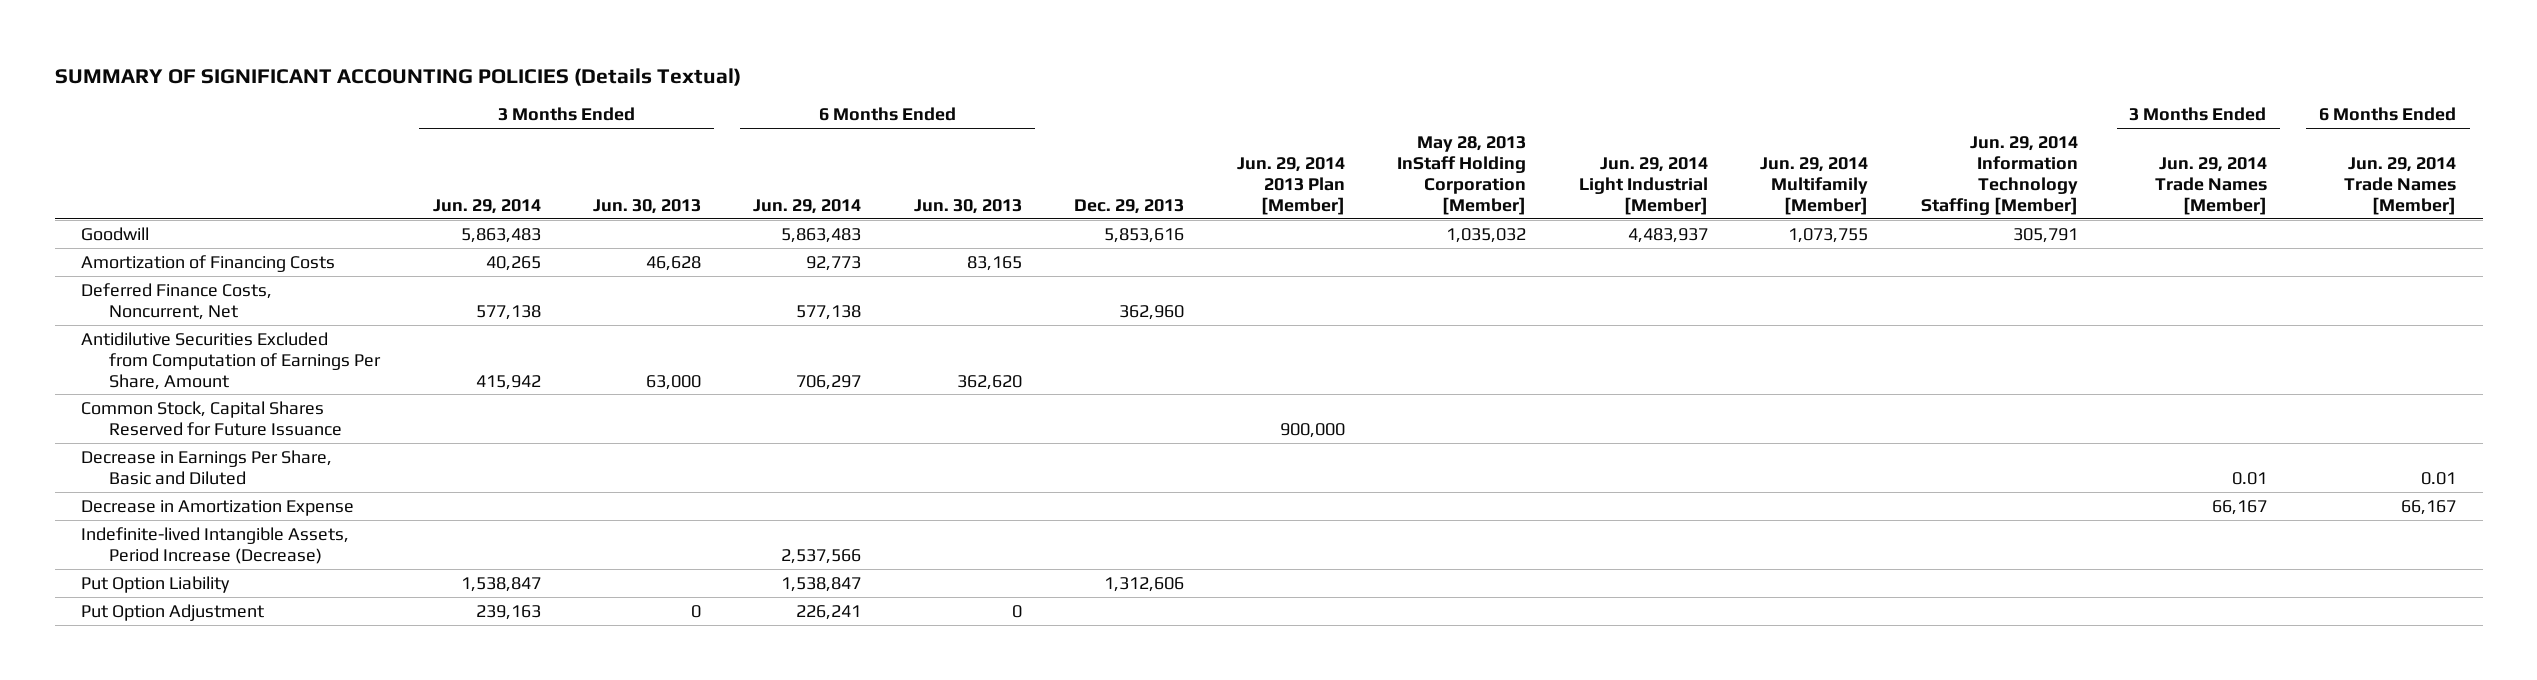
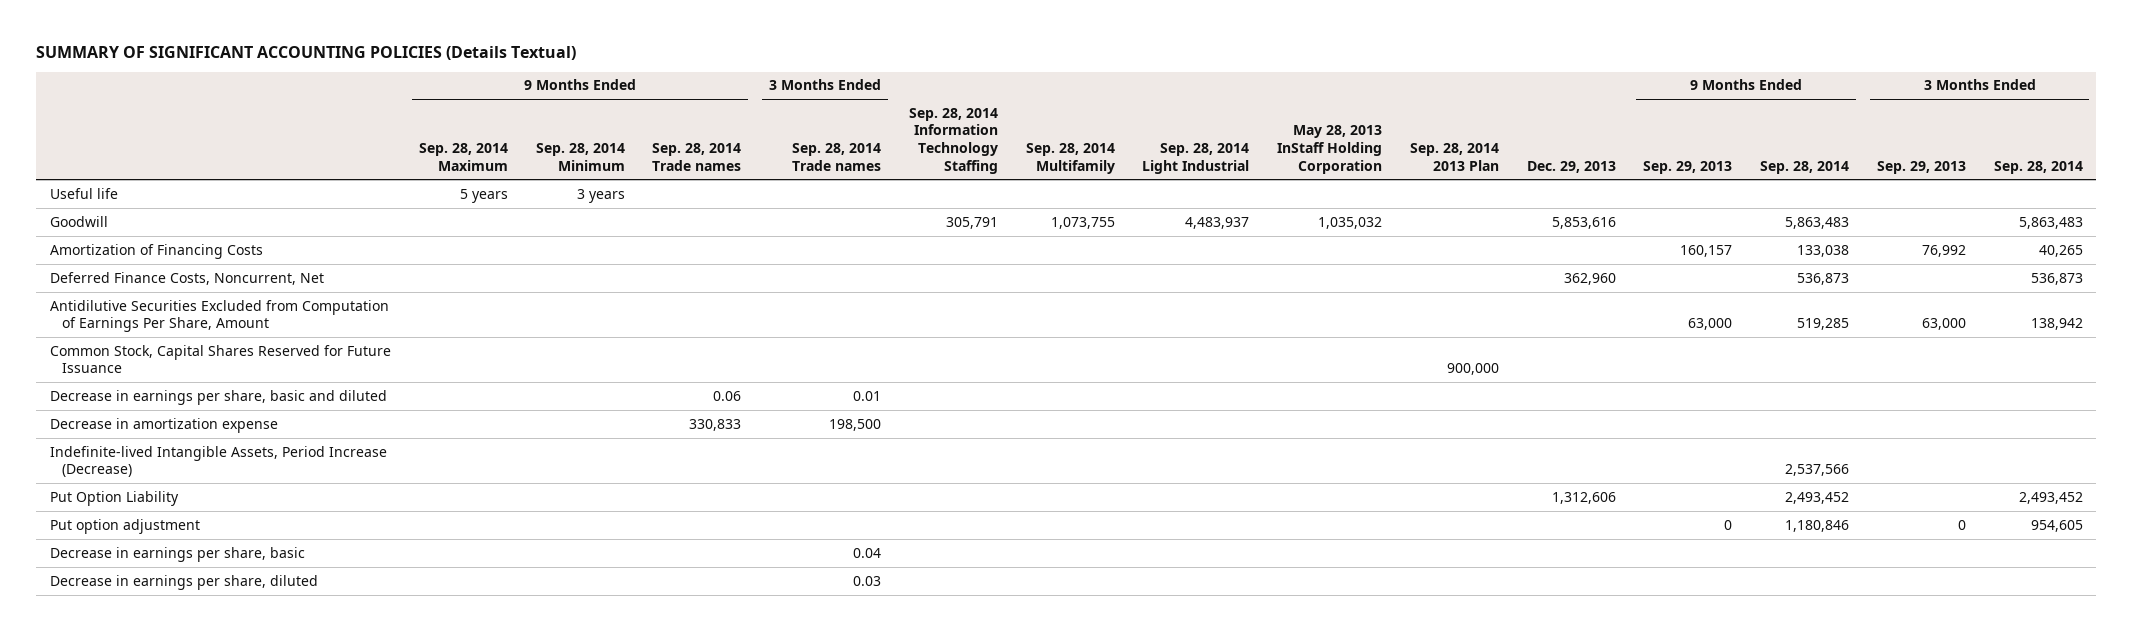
- | 3 Months Ended Jun. 29, 2014 | 3 Months Ended Jun. 30, 2013 | 6 Months Ended Jun. 29, 2014 | 6 Months Ended Jun. 30, 2013 | Dec. 29, 2013 | Jun. 29, 2014 2013 Plan [Member] | May 28, 2013 InStaff Holding Corporation [Member] | Jun. 29, 2014 Light Industrial [Member] | Jun. 29, 2014 Multifamily [Member] | Jun. 29, 2014 Information Technology Staffing [Member] | 3 Months Ended Jun. 29, 2014 Trade Names [Member] | 6 Months Ended Jun. 29, 2014 Trade Names [Member]
+ | 9 Months Ended Sep. 28, 2014 Maximum | 9 Months Ended Sep. 28, 2014 Minimum | 9 Months Ended Sep. 28, 2014 Trade names | 3 Months Ended Sep. 28, 2014 Trade names | Sep. 28, 2014 Information Technology Staffing | Sep. 28, 2014 Multifamily | Sep. 28, 2014 Light Industrial | May 28, 2013 InStaff Holding Corporation | Sep. 28, 2014 2013 Plan | Dec. 29, 2013 | 9 Months Ended Sep. 29, 2013 | 9 Months Ended Sep. 28, 2014 | 3 Months Ended Sep. 29, 2013 | 3 Months Ended Sep. 28, 2014
+ Useful life | 5 years | 3 years | | | | | | | | | | | |
- Decrease in Earnings Per Share, Basic and Diluted | | | | | | | | | | | 0.01 | 0.01
- Decrease in Amortization Expense | | | | | | | | | | | 66,167 | 66,167
+ Decrease in earnings per share, basic and diluted | | | 0.06 | 0.01 | | | | | | | | | |
+ Decrease in amortization expense | | | 330,833 | 198,500 | | | | | | | | | |
- Put Option Adjustment | 239,163 | 0 | 226,241 | 0 | | | | | | | |
+ Put option adjustment | | | | | | | | | | | 0 | 1,180,846 | 0 | 954,605
+ Decrease in earnings per share, basic | | | | 0.04 | | | | | | | | | |
+ Decrease in earnings per share, diluted | | | | 0.03 | | | | | | | | | |

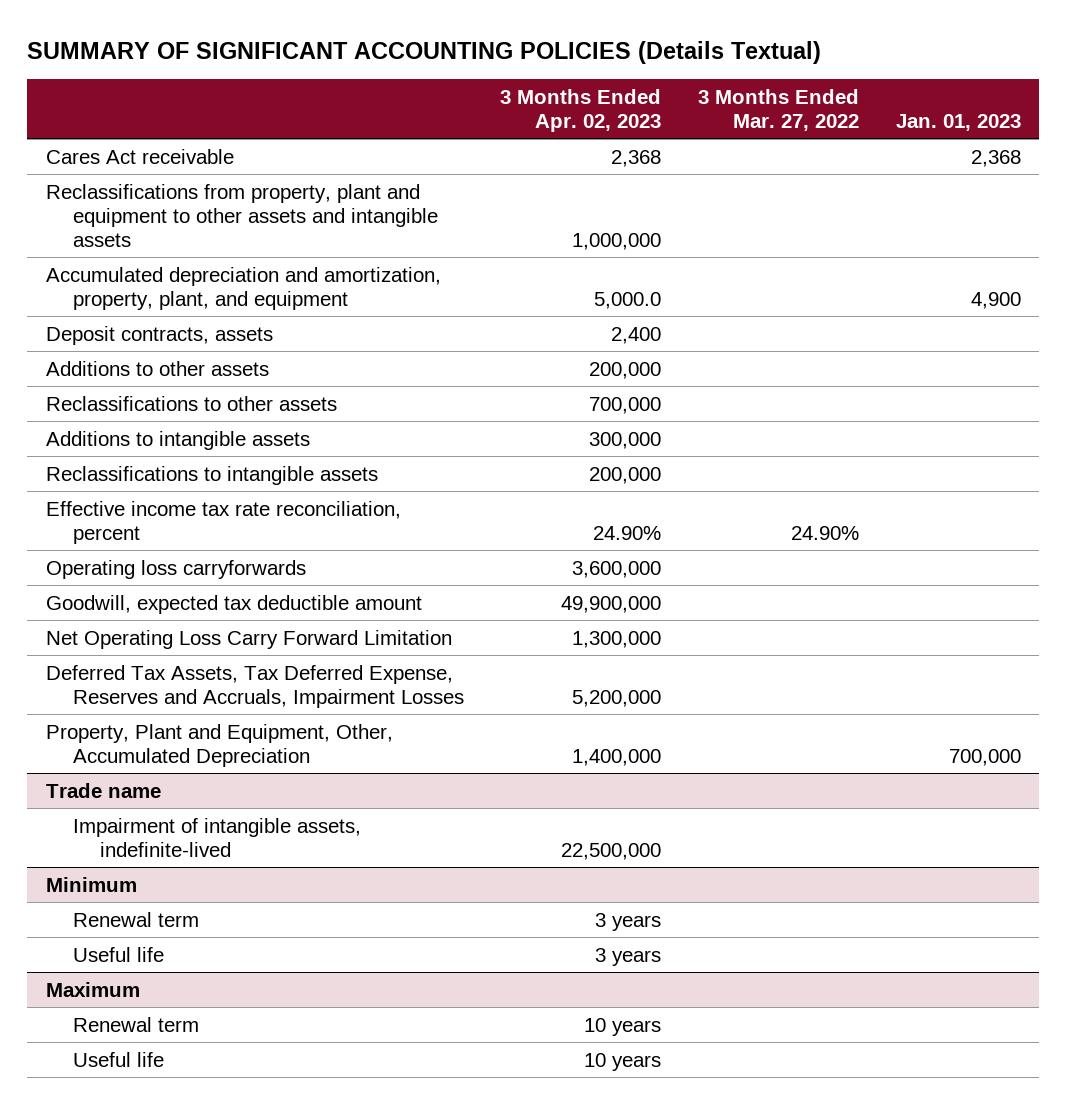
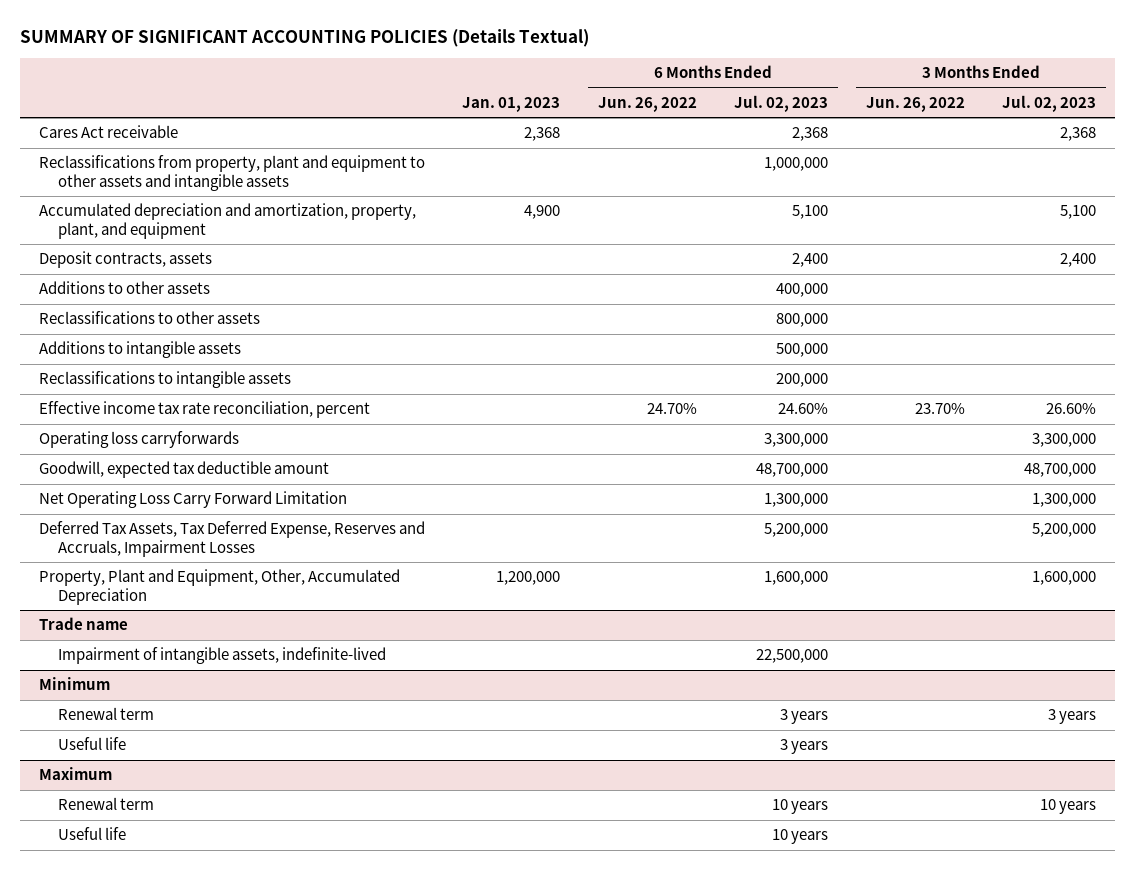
- | 3 Months Ended Apr. 02, 2023 | 3 Months Ended Mar. 27, 2022 | Jan. 01, 2023
+ | Jan. 01, 2023 | 6 Months Ended Jun. 26, 2022 | 6 Months Ended Jul. 02, 2023 | 3 Months Ended Jun. 26, 2022 | 3 Months Ended Jul. 02, 2023
- Property, Plant and Equipment, Other, Accumulated Depreciation | 1,400,000 | | 700,000
+ Property, Plant and Equipment, Other, Accumulated Depreciation | 1,200,000 | | 1,600,000 | | 1,600,000

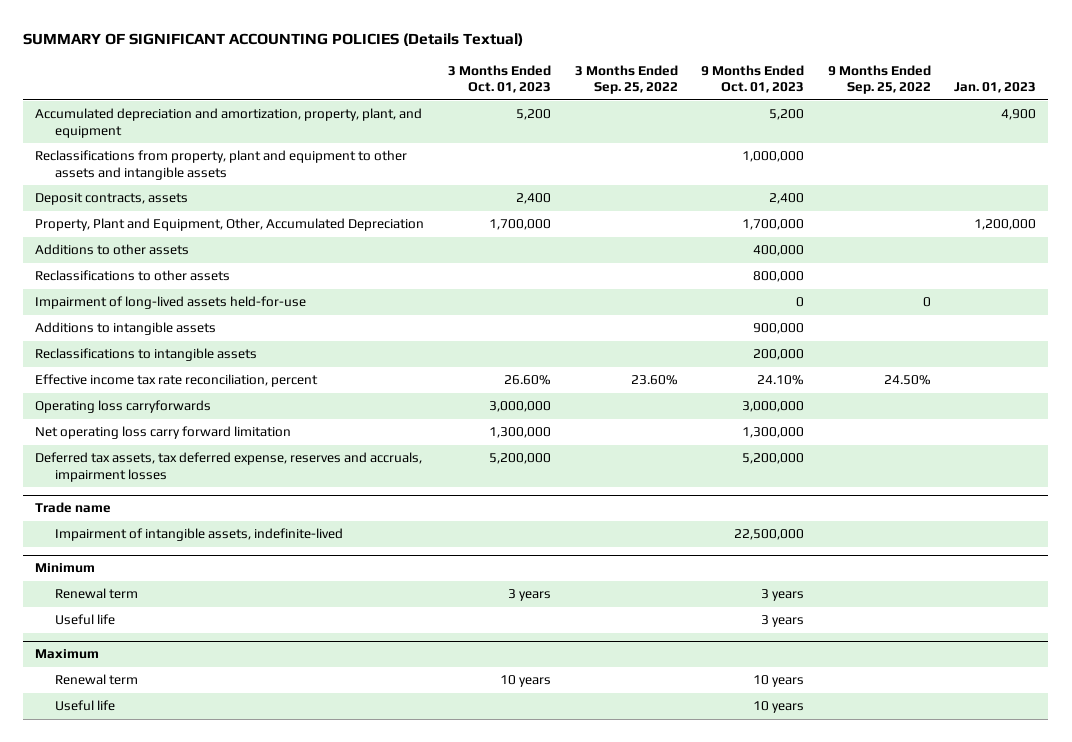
- | Jan. 01, 2023 | 6 Months Ended Jun. 26, 2022 | 6 Months Ended Jul. 02, 2023 | 3 Months Ended Jun. 26, 2022 | 3 Months Ended Jul. 02, 2023
+ | 3 Months Ended Oct. 01, 2023 | 3 Months Ended Sep. 25, 2022 | 9 Months Ended Oct. 01, 2023 | 9 Months Ended Sep. 25, 2022 | Jan. 01, 2023
- Cares Act receivable | 2,368 | | 2,368 | | 2,368
moved down: Reclassifications from property, plant and equipment to other assets and intangible assets | | | 1,000,000 | |
moved up: Property, Plant and Equipment, Other, Accumulated Depreciation | 1,700,000 | | 1,700,000 | | 1,200,000
+ Impairment of long-lived assets held-for-use | | | 0 | 0 |
- Goodwill, expected tax deductible amount | | | 48,700,000 | | 48,700,000
- Net Operating Loss Carry Forward Limitation | | | 1,300,000 | | 1,300,000
- Deferred Tax Assets, Tax Deferred Expense, Reserves and Accruals, Impairment Losses | | | 5,200,000 | | 5,200,000
+ Net operating loss carry forward limitation | 1,300,000 | | 1,300,000 | |
+ Deferred tax assets, tax deferred expense, reserves and accruals, impairment losses | 5,200,000 | | 5,200,000 | |

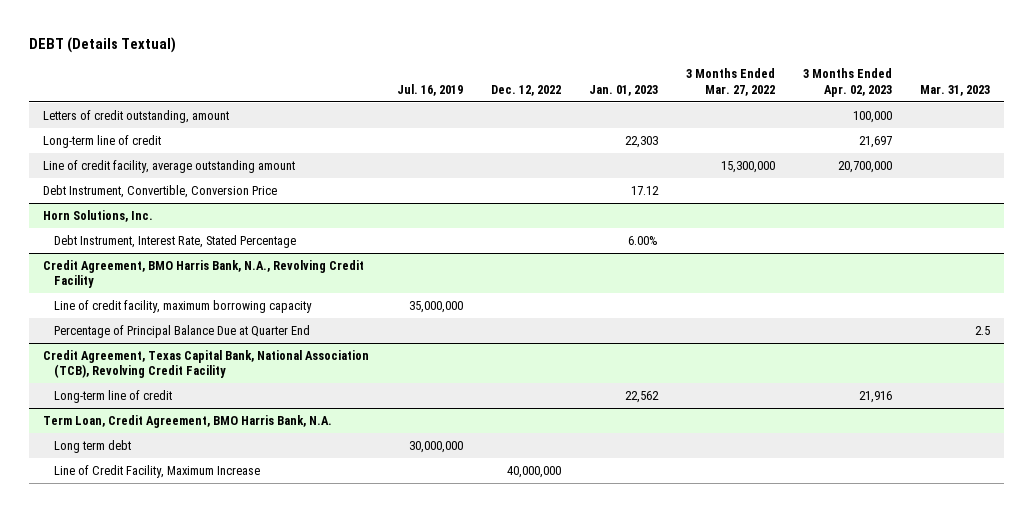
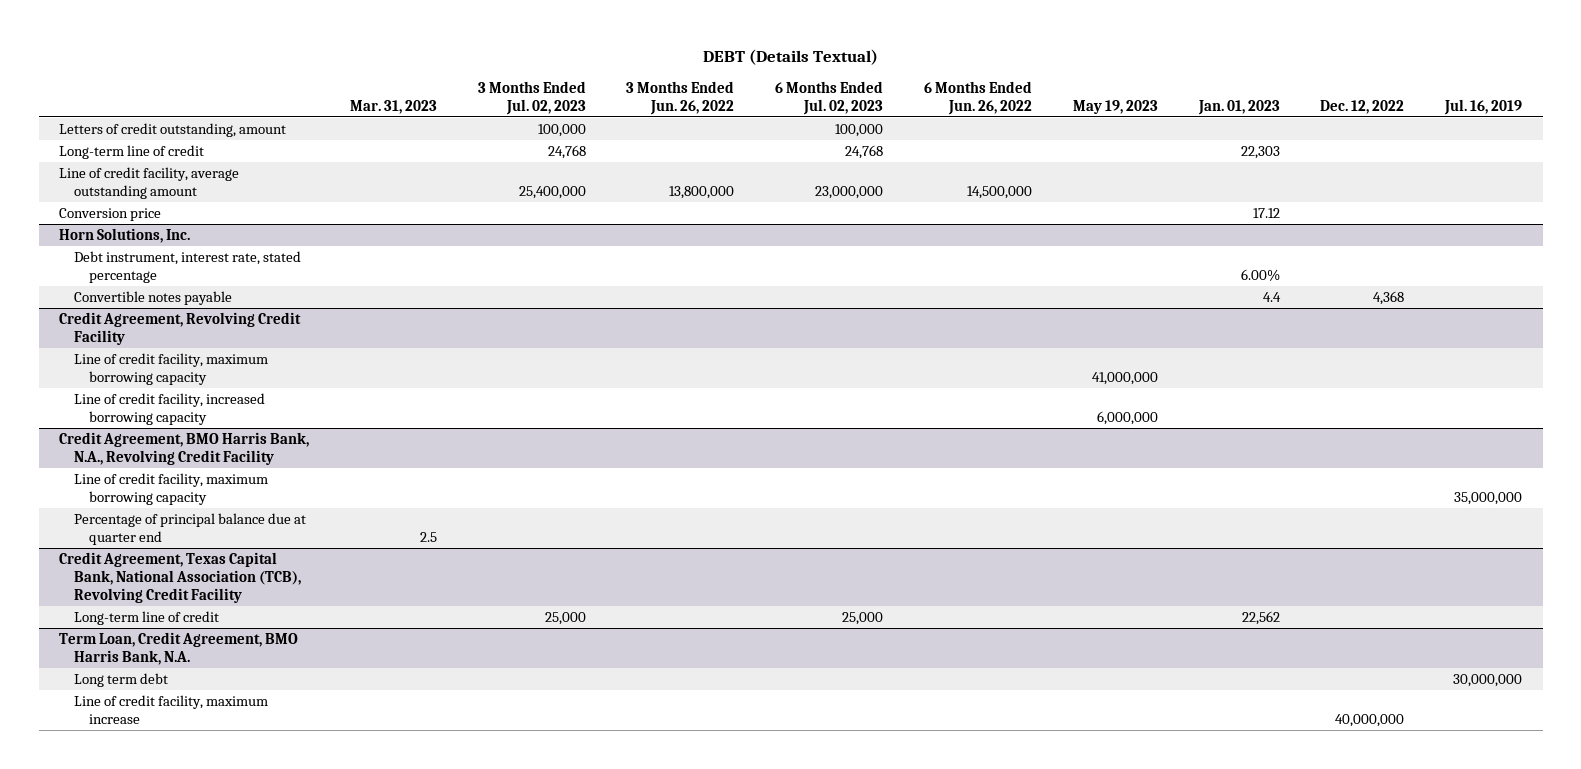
- | Jul. 16, 2019 | Dec. 12, 2022 | Jan. 01, 2023 | 3 Months Ended Mar. 27, 2022 | 3 Months Ended Apr. 02, 2023 | Mar. 31, 2023
+ | Mar. 31, 2023 | 3 Months Ended Jul. 02, 2023 | 3 Months Ended Jun. 26, 2022 | 6 Months Ended Jul. 02, 2023 | 6 Months Ended Jun. 26, 2022 | May 19, 2023 | Jan. 01, 2023 | Dec. 12, 2022 | Jul. 16, 2019
- Debt Instrument, Convertible, Conversion Price | | | 17.12 | | |
+ Conversion price | | | | | | | 17.12 | |
@ Horn Solutions, Inc.
- Debt Instrument, Interest Rate, Stated Percentage | | | 6.00% | | |
+ Debt instrument, interest rate, stated percentage | | | | | | | 6.00% | |
+ Convertible notes payable | | | | | | | 4.4 | 4,368 |
+ Credit Agreement, Revolving Credit Facility
+ Line of credit facility, maximum borrowing capacity | | | | | | 41,000,000 | | |
+ Line of credit facility, increased borrowing capacity | | | | | | 6,000,000 | | |
@ Credit Agreement, BMO Harris Bank, N.A., Revolving Credit Facility
- Percentage of Principal Balance Due at Quarter End | | | | | | 2.5
+ Percentage of principal balance due at quarter end | 2.5 | | | | | | | |
@ Term Loan, Credit Agreement, BMO Harris Bank, N.A.
- Line of Credit Facility, Maximum Increase | | 40,000,000 | | | |
+ Line of credit facility, maximum increase | | | | | | | | 40,000,000 |

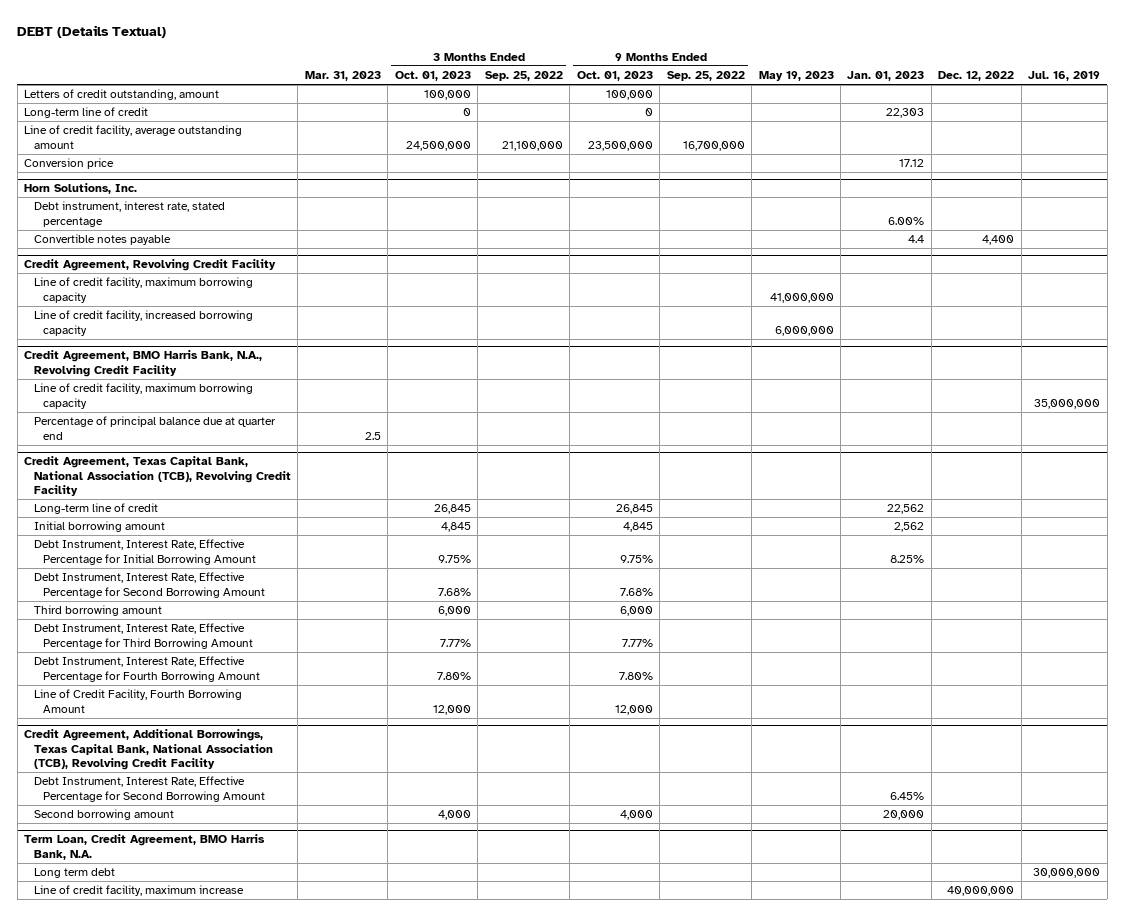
- | Mar. 31, 2023 | 3 Months Ended Jul. 02, 2023 | 3 Months Ended Jun. 26, 2022 | 6 Months Ended Jul. 02, 2023 | 6 Months Ended Jun. 26, 2022 | May 19, 2023 | Jan. 01, 2023 | Dec. 12, 2022 | Jul. 16, 2019
+ | Mar. 31, 2023 | 3 Months Ended Oct. 01, 2023 | 3 Months Ended Sep. 25, 2022 | 9 Months Ended Oct. 01, 2023 | 9 Months Ended Sep. 25, 2022 | May 19, 2023 | Jan. 01, 2023 | Dec. 12, 2022 | Jul. 16, 2019
@ Horn Solutions, Inc.
- Convertible notes payable | | | | | | | 4.4 | 4,368 |
+ Convertible notes payable | | | | | | | 4.4 | 4,400 |
@ Credit Agreement, Texas Capital Bank, National Association (TCB), Revolving Credit Facility
+ Initial borrowing amount | | 4,845 | | 4,845 | | | 2,562 | |
+ Debt Instrument, Interest Rate, Effective Percentage for Initial Borrowing Amount | | 9.75% | | 9.75% | | | 8.25% | |
+ Debt Instrument, Interest Rate, Effective Percentage for Second Borrowing Amount | | 7.68% | | 7.68% | | | | |
+ Third borrowing amount | | 6,000 | | 6,000 | | | | |
+ Debt Instrument, Interest Rate, Effective Percentage for Third Borrowing Amount | | 7.77% | | 7.77% | | | | |
+ Debt Instrument, Interest Rate, Effective Percentage for Fourth Borrowing Amount | | 7.80% | | 7.80% | | | | |
+ Line of Credit Facility, Fourth Borrowing Amount | | 12,000 | | 12,000 | | | | |
+ Credit Agreement, Additional Borrowings, Texas Capital Bank, National Association (TCB), Revolving Credit Facility
+ Debt Instrument, Interest Rate, Effective Percentage for Second Borrowing Amount | | | | | | | 6.45% | |
+ Second borrowing amount | | 4,000 | | 4,000 | | | 20,000 | |

